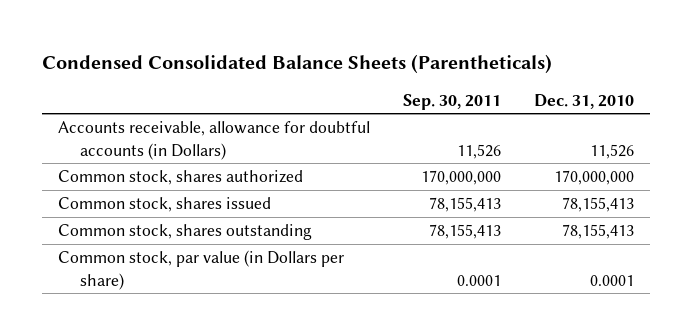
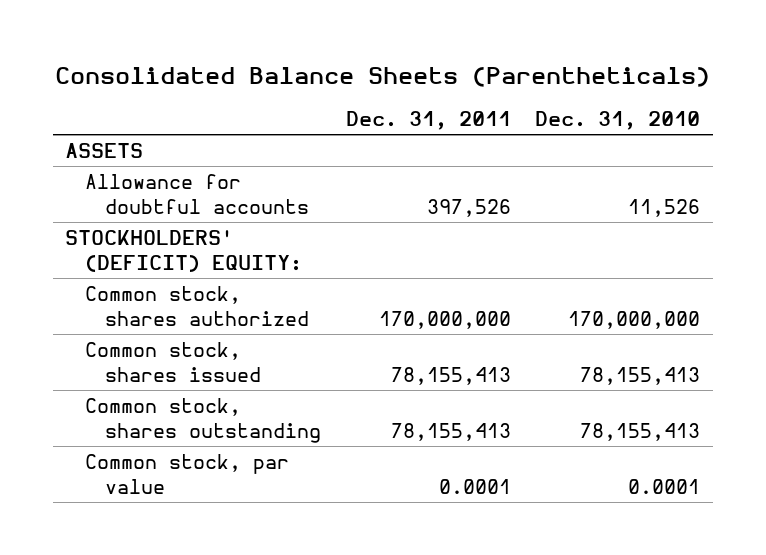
- Condensed Consolidated Balance Sheets (Parentheticals)
+ Consolidated Balance Sheets (Parentheticals)
- | Sep. 30, 2011 | Dec. 31, 2010
+ | Dec. 31, 2011 | Dec. 31, 2010
- Accounts receivable, allowance for doubtful accounts (in Dollars) | 11,526 | 11,526
+ ASSETS
+ Allowance for doubtful accounts | 397,526 | 11,526
+ STOCKHOLDERS' (DEFICIT) EQUITY:
- Common stock, par value (in Dollars per share) | 0.0001 | 0.0001
+ Common stock, par value | 0.0001 | 0.0001

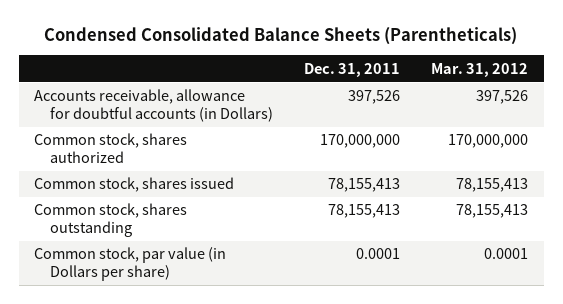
- Consolidated Balance Sheets (Parentheticals)
+ Condensed Consolidated Balance Sheets (Parentheticals)
- | Dec. 31, 2011 | Dec. 31, 2010
+ | Dec. 31, 2011 | Mar. 31, 2012
- ASSETS
- Allowance for doubtful accounts | 397,526 | 11,526
- STOCKHOLDERS' (DEFICIT) EQUITY:
+ Accounts receivable, allowance for doubtful accounts (in Dollars) | 397,526 | 397,526
- Common stock, par value | 0.0001 | 0.0001
+ Common stock, par value (in Dollars per share) | 0.0001 | 0.0001

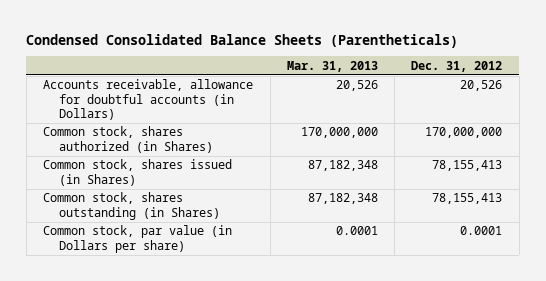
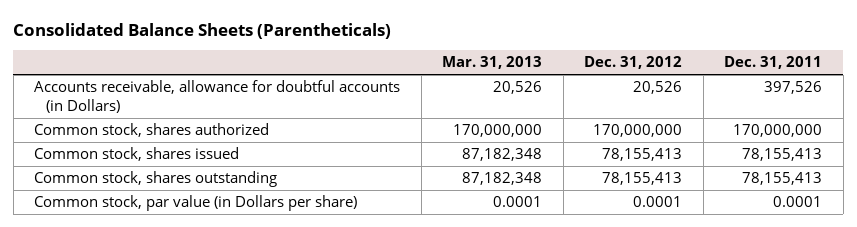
- Condensed Consolidated Balance Sheets (Parentheticals)
+ Consolidated Balance Sheets (Parentheticals)
- | Mar. 31, 2013 | Dec. 31, 2012
+ | Mar. 31, 2013 | Dec. 31, 2012 | Dec. 31, 2011
- Common stock, shares authorized (in Shares) | 170,000,000 | 170,000,000
- Common stock, shares issued (in Shares) | 87,182,348 | 78,155,413
- Common stock, shares outstanding (in Shares) | 87,182,348 | 78,155,413
+ Common stock, shares authorized | 170,000,000 | 170,000,000 | 170,000,000
+ Common stock, shares issued | 87,182,348 | 78,155,413 | 78,155,413
+ Common stock, shares outstanding | 87,182,348 | 78,155,413 | 78,155,413

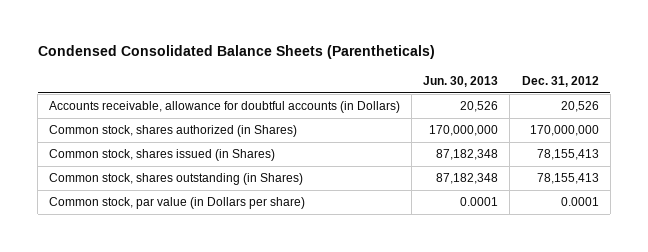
- Consolidated Balance Sheets (Parentheticals)
+ Condensed Consolidated Balance Sheets (Parentheticals)
- | Mar. 31, 2013 | Dec. 31, 2012 | Dec. 31, 2011
+ | Jun. 30, 2013 | Dec. 31, 2012
- Common stock, shares authorized | 170,000,000 | 170,000,000 | 170,000,000
- Common stock, shares issued | 87,182,348 | 78,155,413 | 78,155,413
- Common stock, shares outstanding | 87,182,348 | 78,155,413 | 78,155,413
+ Common stock, shares authorized (in Shares) | 170,000,000 | 170,000,000
+ Common stock, shares issued (in Shares) | 87,182,348 | 78,155,413
+ Common stock, shares outstanding (in Shares) | 87,182,348 | 78,155,413

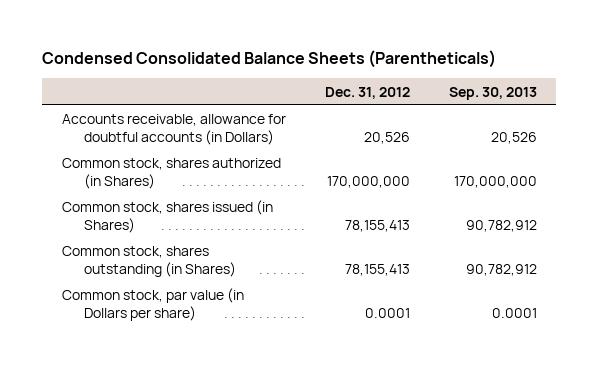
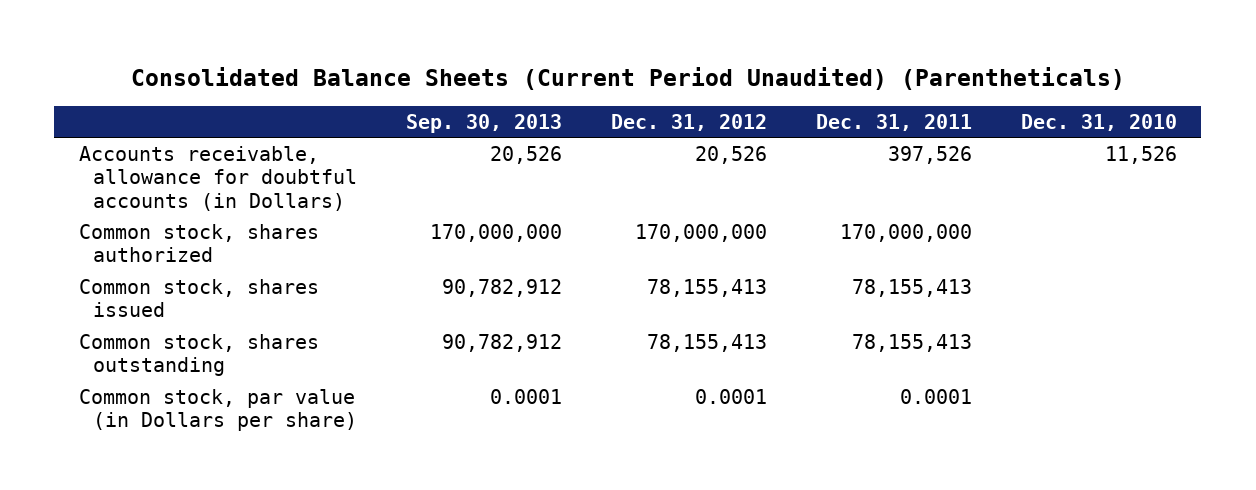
- Condensed Consolidated Balance Sheets (Parentheticals)
+ Consolidated Balance Sheets (Current Period Unaudited) (Parentheticals)
- | Dec. 31, 2012 | Sep. 30, 2013
+ | Sep. 30, 2013 | Dec. 31, 2012 | Dec. 31, 2011 | Dec. 31, 2010
- Common stock, shares authorized (in Shares) | 170,000,000 | 170,000,000
- Common stock, shares issued (in Shares) | 78,155,413 | 90,782,912
- Common stock, shares outstanding (in Shares) | 78,155,413 | 90,782,912
+ Common stock, shares authorized | 170,000,000 | 170,000,000 | 170,000,000 |
+ Common stock, shares issued | 90,782,912 | 78,155,413 | 78,155,413 |
+ Common stock, shares outstanding | 90,782,912 | 78,155,413 | 78,155,413 |

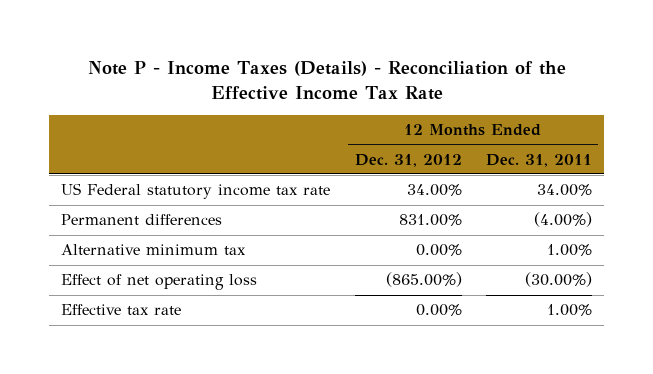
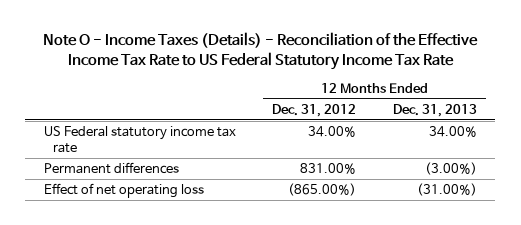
- Note P - Income Taxes (Details) - Reconciliation of the Effective Income Tax Rate
+ Note O - Income Taxes (Details) - Reconciliation of the Effective Income Tax Rate to US Federal Statutory Income Tax Rate
- | 12 Months Ended Dec. 31, 2012 | 12 Months Ended Dec. 31, 2011
+ | 12 Months Ended Dec. 31, 2012 | 12 Months Ended Dec. 31, 2013
- Alternative minimum tax | 0.00% | 1.00%
- Effective tax rate | 0.00% | 1.00%

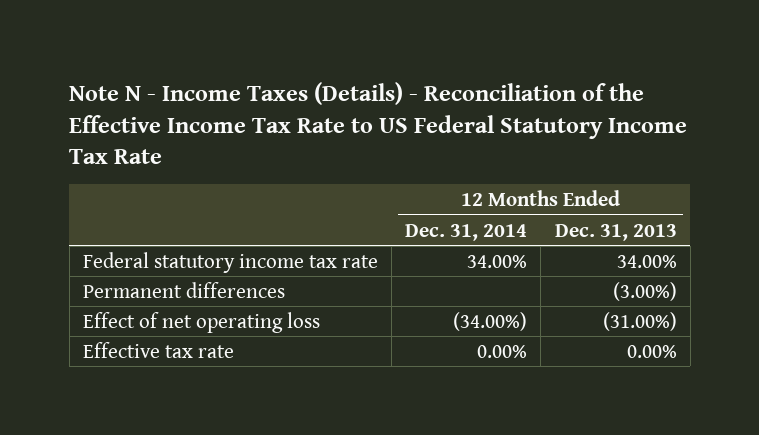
- Note O - Income Taxes (Details) - Reconciliation of the Effective Income Tax Rate to US Federal Statutory Income Tax Rate
+ Note N - Income Taxes (Details) - Reconciliation of the Effective Income Tax Rate to US Federal Statutory Income Tax Rate
- | 12 Months Ended Dec. 31, 2012 | 12 Months Ended Dec. 31, 2013
+ | 12 Months Ended Dec. 31, 2014 | 12 Months Ended Dec. 31, 2013
- US Federal statutory income tax rate | 34.00% | 34.00%
+ Federal statutory income tax rate | 34.00% | 34.00%
+ Effective tax rate | 0.00% | 0.00%

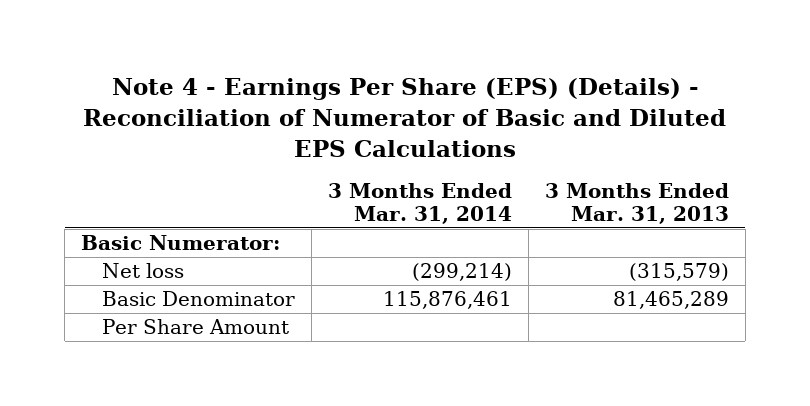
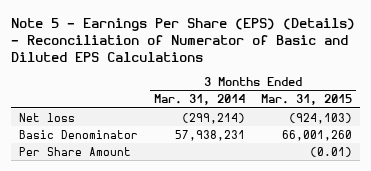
- Note 4 - Earnings Per Share (EPS) (Details) - Reconciliation of Numerator of Basic and Diluted EPS Calculations
+ Note 5 - Earnings Per Share (EPS) (Details) - Reconciliation of Numerator of Basic and Diluted EPS Calculations
- | 3 Months Ended Mar. 31, 2014 | 3 Months Ended Mar. 31, 2013
+ | 3 Months Ended Mar. 31, 2014 | 3 Months Ended Mar. 31, 2015
- Basic Numerator:
- Basic Denominator | 115,876,461 | 81,465,289
+ Basic Denominator | 57,938,231 | 66,001,260

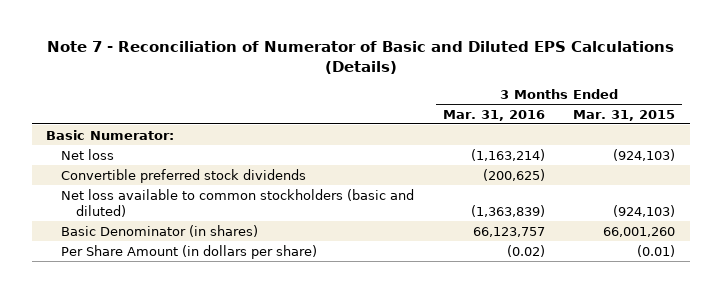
- Note 5 - Earnings Per Share (EPS) (Details) - Reconciliation of Numerator of Basic and Diluted EPS Calculations
+ Note 7 - Reconciliation of Numerator of Basic and Diluted EPS Calculations (Details)
- | 3 Months Ended Mar. 31, 2014 | 3 Months Ended Mar. 31, 2015
+ | 3 Months Ended Mar. 31, 2016 | 3 Months Ended Mar. 31, 2015
+ Basic Numerator:
- Basic Denominator | 57,938,231 | 66,001,260
- Per Share Amount | | (0.01)
+ Convertible preferred stock dividends | (200,625) |
+ Net loss available to common stockholders (basic and diluted) | (1,363,839) | (924,103)
+ Basic Denominator (in shares) | 66,123,757 | 66,001,260
+ Per Share Amount (in dollars per share) | (0.02) | (0.01)

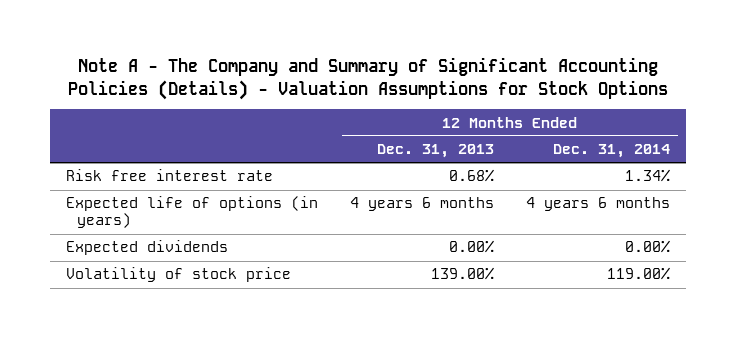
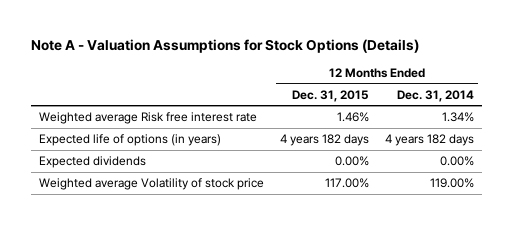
- Note A - The Company and Summary of Significant Accounting Policies (Details) - Valuation Assumptions for Stock Options
+ Note A - Valuation Assumptions for Stock Options (Details)
- | 12 Months Ended Dec. 31, 2013 | 12 Months Ended Dec. 31, 2014
+ | 12 Months Ended Dec. 31, 2015 | 12 Months Ended Dec. 31, 2014
- Risk free interest rate | 0.68% | 1.34%
- Expected life of options (in years) | 4 years 6 months | 4 years 6 months
+ Weighted average Risk free interest rate | 1.46% | 1.34%
+ Expected life of options (in years) | 4 years 182 days | 4 years 182 days
- Volatility of stock price | 139.00% | 119.00%
+ Weighted average Volatility of stock price | 117.00% | 119.00%

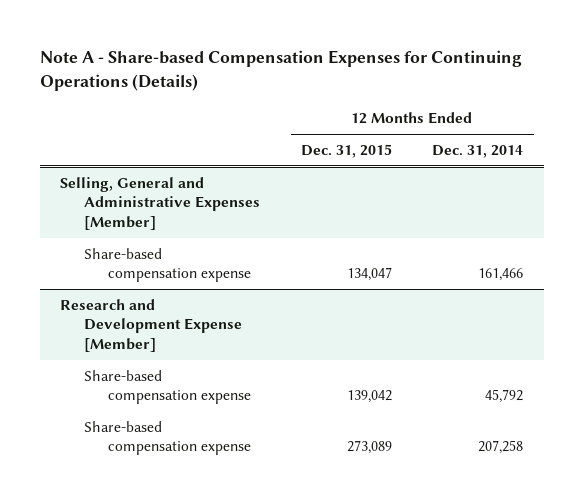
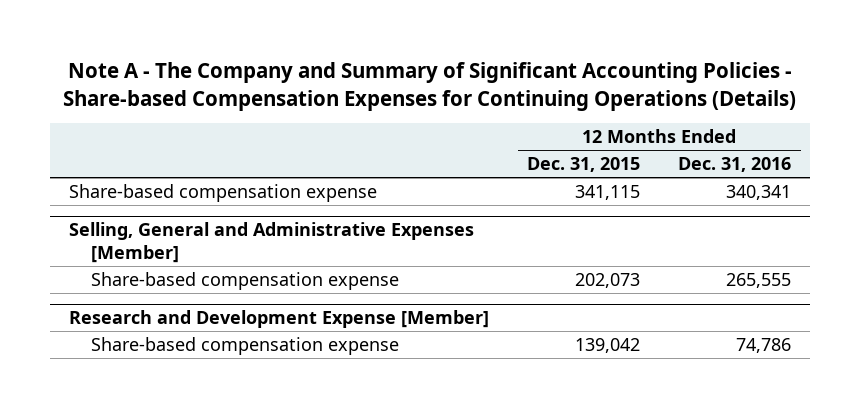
- Note A - Share-based Compensation Expenses for Continuing Operations (Details)
+ Note A - The Company and Summary of Significant Accounting Policies - Share-based Compensation Expenses for Continuing Operations (Details)
- | 12 Months Ended Dec. 31, 2015 | 12 Months Ended Dec. 31, 2014
+ | 12 Months Ended Dec. 31, 2015 | 12 Months Ended Dec. 31, 2016
+ Share-based compensation expense | 341,115 | 340,341
@ Selling, General and Administrative Expenses [Member]
- Share-based compensation expense | 134,047 | 161,466
+ Share-based compensation expense | 202,073 | 265,555
@ Research and Development Expense [Member]
- Share-based compensation expense | 273,089 | 207,258

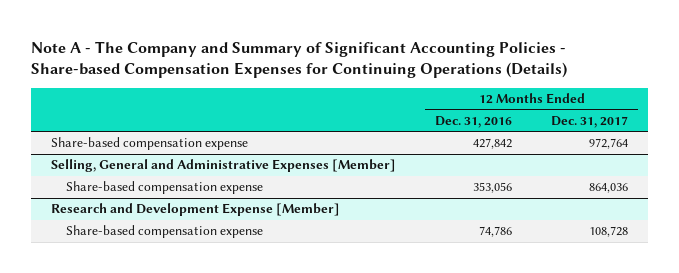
- | 12 Months Ended Dec. 31, 2015 | 12 Months Ended Dec. 31, 2016
+ | 12 Months Ended Dec. 31, 2016 | 12 Months Ended Dec. 31, 2017
- Share-based compensation expense | 341,115 | 340,341
+ Share-based compensation expense | 427,842 | 972,764
@ Selling, General and Administrative Expenses [Member]
- Share-based compensation expense | 202,073 | 265,555
+ Share-based compensation expense | 353,056 | 864,036

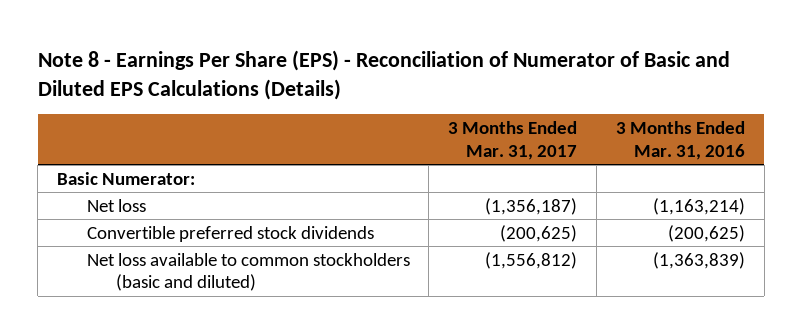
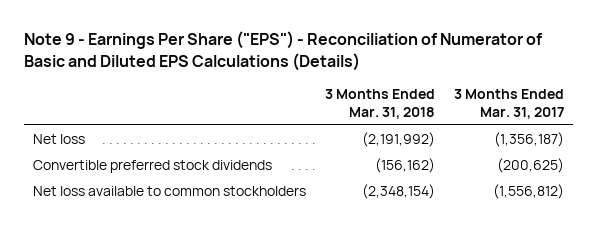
- Note 8 - Earnings Per Share (EPS) - Reconciliation of Numerator of Basic and Diluted EPS Calculations (Details)
+ Note 9 - Earnings Per Share ("EPS") - Reconciliation of Numerator of Basic and Diluted EPS Calculations (Details)
- | 3 Months Ended Mar. 31, 2017 | 3 Months Ended Mar. 31, 2016
+ | 3 Months Ended Mar. 31, 2018 | 3 Months Ended Mar. 31, 2017
- Basic Numerator:
- Net loss available to common stockholders (basic and diluted) | (1,556,812) | (1,363,839)
+ Net loss available to common stockholders | (2,348,154) | (1,556,812)

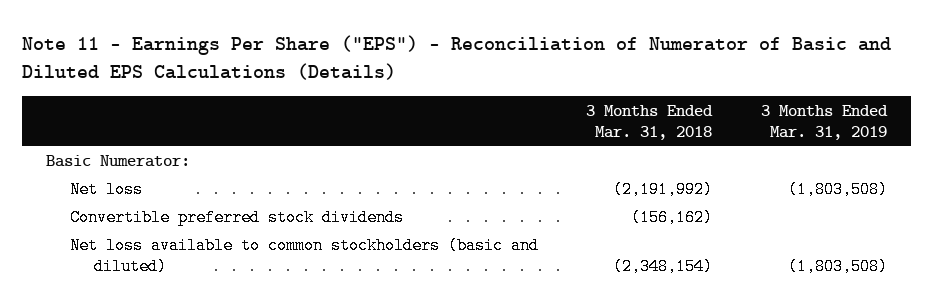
- Note 9 - Earnings Per Share ("EPS") - Reconciliation of Numerator of Basic and Diluted EPS Calculations (Details)
+ Note 11 - Earnings Per Share ("EPS") - Reconciliation of Numerator of Basic and Diluted EPS Calculations (Details)
- | 3 Months Ended Mar. 31, 2018 | 3 Months Ended Mar. 31, 2017
+ | 3 Months Ended Mar. 31, 2018 | 3 Months Ended Mar. 31, 2019
+ Basic Numerator:
- Net loss available to common stockholders | (2,348,154) | (1,556,812)
+ Net loss available to common stockholders (basic and diluted) | (2,348,154) | (1,803,508)

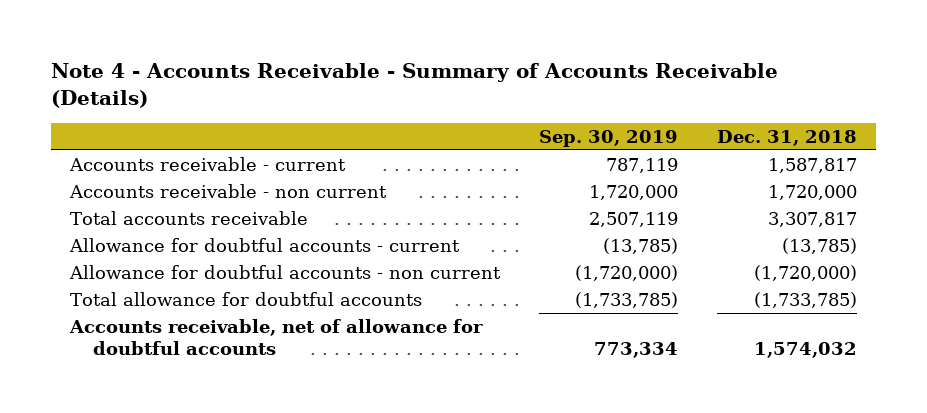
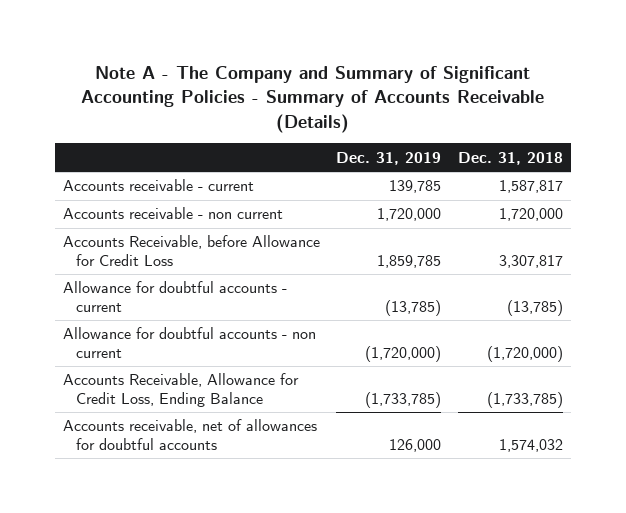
- Note 4 - Accounts Receivable - Summary of Accounts Receivable (Details)
+ Note A - The Company and Summary of Significant Accounting Policies - Summary of Accounts Receivable (Details)
- | Sep. 30, 2019 | Dec. 31, 2018
+ | Dec. 31, 2019 | Dec. 31, 2018
- Total accounts receivable | 2,507,119 | 3,307,817
+ Accounts Receivable, before Allowance for Credit Loss | 1,859,785 | 3,307,817
- Total allowance for doubtful accounts | (1,733,785) | (1,733,785)
- Accounts receivable, net of allowance for doubtful accounts | 773,334 | 1,574,032
+ Accounts Receivable, Allowance for Credit Loss, Ending Balance | (1,733,785) | (1,733,785)
+ Accounts receivable, net of allowances for doubtful accounts | 126,000 | 1,574,032

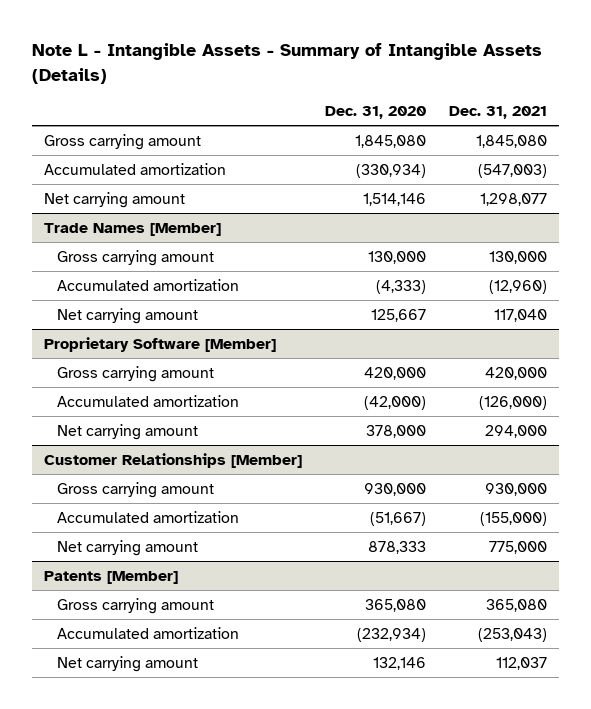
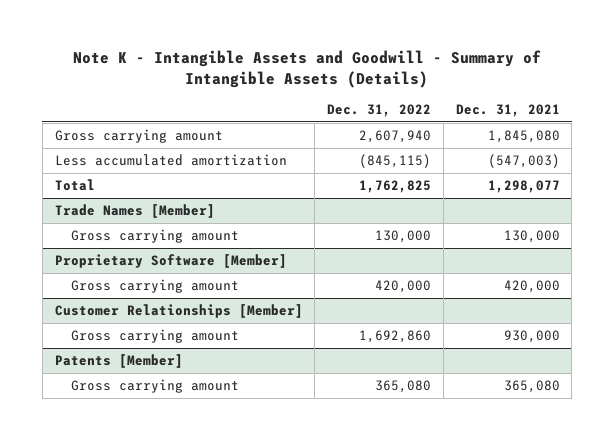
- Note L - Intangible Assets - Summary of Intangible Assets (Details)
+ Note K - Intangible Assets and Goodwill - Summary of Intangible Assets (Details)
- | Dec. 31, 2020 | Dec. 31, 2021
+ | Dec. 31, 2022 | Dec. 31, 2021
- Accumulated amortization | (330,934) | (547,003)
- Net carrying amount | 1,514,146 | 1,298,077
+ Less accumulated amortization | (845,115) | (547,003)
+ Total | 1,762,825 | 1,298,077
@ Trade Names [Member]
- Accumulated amortization | (4,333) | (12,960)
- Net carrying amount | 125,667 | 117,040
@ Proprietary Software [Member]
- Accumulated amortization | (42,000) | (126,000)
- Net carrying amount | 378,000 | 294,000
@ Customer Relationships [Member]
- Accumulated amortization | (51,667) | (155,000)
- Net carrying amount | 878,333 | 775,000
@ Patents [Member]
- Accumulated amortization | (232,934) | (253,043)
- Net carrying amount | 132,146 | 112,037

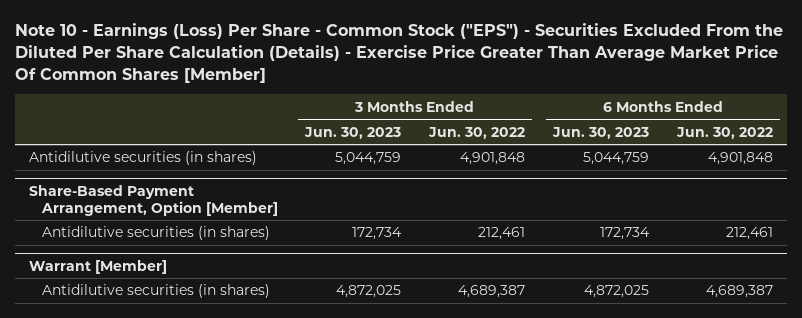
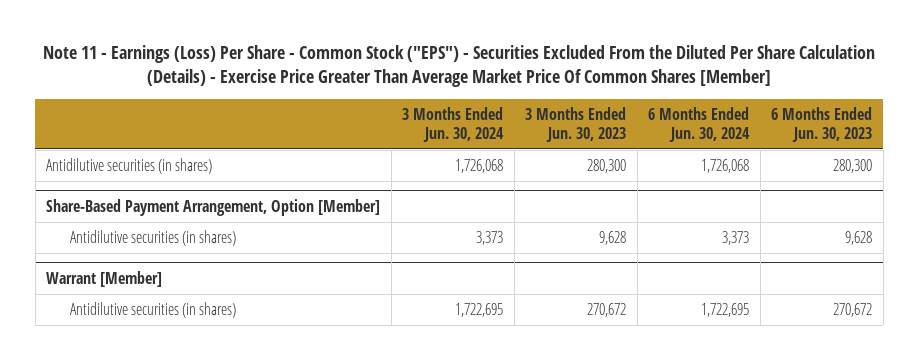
- Note 10 - Earnings (Loss) Per Share - Common Stock ("EPS") - Securities Excluded From the Diluted Per Share Calculation (Details) - Exercise Price Greater Than Average Market Price Of Common Shares [Member]
+ Note 11 - Earnings (Loss) Per Share - Common Stock ("EPS") - Securities Excluded From the Diluted Per Share Calculation (Details) - Exercise Price Greater Than Average Market Price Of Common Shares [Member]
- | 3 Months Ended Jun. 30, 2023 | 3 Months Ended Jun. 30, 2022 | 6 Months Ended Jun. 30, 2023 | 6 Months Ended Jun. 30, 2022
+ | 3 Months Ended Jun. 30, 2024 | 3 Months Ended Jun. 30, 2023 | 6 Months Ended Jun. 30, 2024 | 6 Months Ended Jun. 30, 2023
- Antidilutive securities (in shares) | 5,044,759 | 4,901,848 | 5,044,759 | 4,901,848
+ Antidilutive securities (in shares) | 1,726,068 | 280,300 | 1,726,068 | 280,300
@ Share-Based Payment Arrangement, Option [Member]
- Antidilutive securities (in shares) | 172,734 | 212,461 | 172,734 | 212,461
+ Antidilutive securities (in shares) | 3,373 | 9,628 | 3,373 | 9,628
@ Warrant [Member]
- Antidilutive securities (in shares) | 4,872,025 | 4,689,387 | 4,872,025 | 4,689,387
+ Antidilutive securities (in shares) | 1,722,695 | 270,672 | 1,722,695 | 270,672

